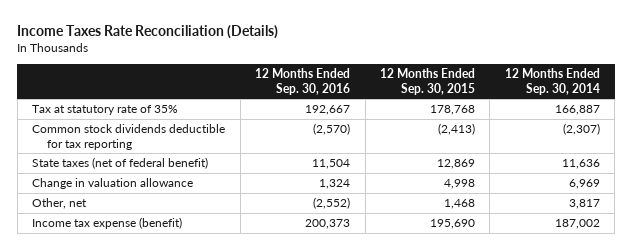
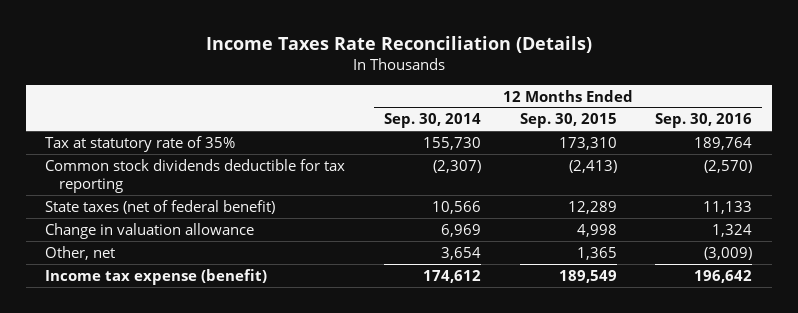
- | 12 Months Ended Sep. 30, 2016 | 12 Months Ended Sep. 30, 2015 | 12 Months Ended Sep. 30, 2014
+ | 12 Months Ended Sep. 30, 2014 | 12 Months Ended Sep. 30, 2015 | 12 Months Ended Sep. 30, 2016
- Tax at statutory rate of 35% | 192,667 | 178,768 | 166,887
+ Tax at statutory rate of 35% | 155,730 | 173,310 | 189,764
- State taxes (net of federal benefit) | 11,504 | 12,869 | 11,636
+ State taxes (net of federal benefit) | 10,566 | 12,289 | 11,133
- Other, net | (2,552) | 1,468 | 3,817
- Income tax expense (benefit) | 200,373 | 195,690 | 187,002
+ Other, net | 3,654 | 1,365 | (3,009)
+ Income tax expense (benefit) | 174,612 | 189,549 | 196,642

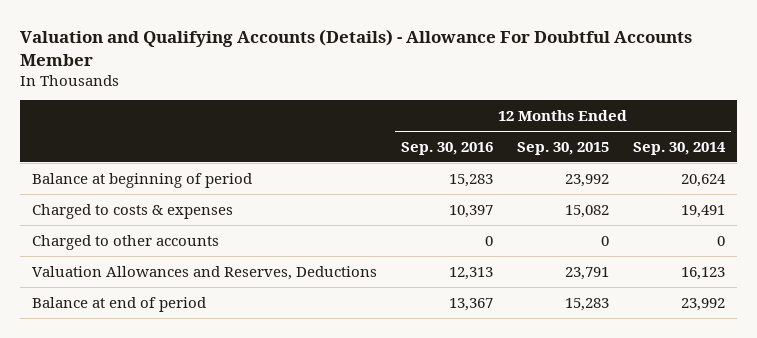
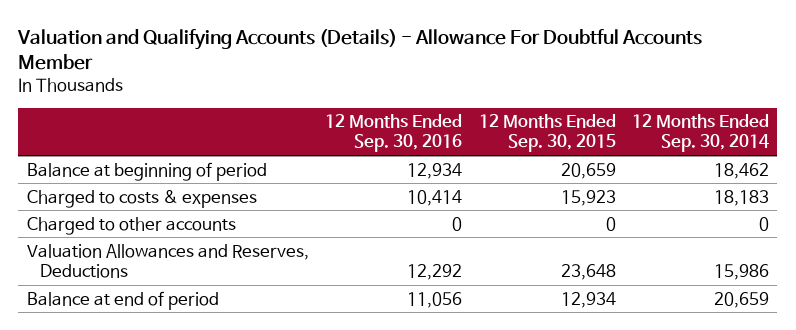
- Balance at beginning of period | 15,283 | 23,992 | 20,624
- Charged to costs & expenses | 10,397 | 15,082 | 19,491
+ Balance at beginning of period | 12,934 | 20,659 | 18,462
+ Charged to costs & expenses | 10,414 | 15,923 | 18,183
- Valuation Allowances and Reserves, Deductions | 12,313 | 23,791 | 16,123
- Balance at end of period | 13,367 | 15,283 | 23,992
+ Valuation Allowances and Reserves, Deductions | 12,292 | 23,648 | 15,986
+ Balance at end of period | 11,056 | 12,934 | 20,659

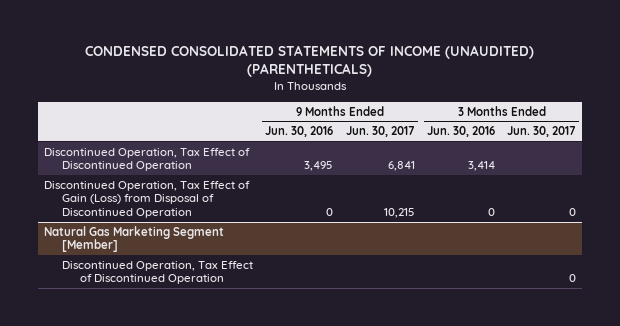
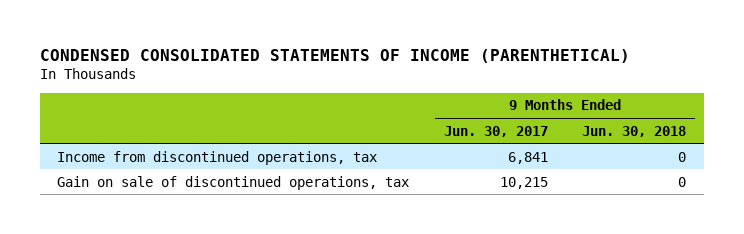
- CONDENSED CONSOLIDATED STATEMENTS OF INCOME (UNAUDITED) (PARENTHETICALS)
+ CONDENSED CONSOLIDATED STATEMENTS OF INCOME (PARENTHETICAL)
- | 9 Months Ended Jun. 30, 2016 | 9 Months Ended Jun. 30, 2017 | 3 Months Ended Jun. 30, 2016 | 3 Months Ended Jun. 30, 2017
+ | 9 Months Ended Jun. 30, 2017 | 9 Months Ended Jun. 30, 2018
- Discontinued Operation, Tax Effect of Discontinued Operation | 3,495 | 6,841 | 3,414 |
- Discontinued Operation, Tax Effect of Gain (Loss) from Disposal of Discontinued Operation | 0 | 10,215 | 0 | 0
- Natural Gas Marketing Segment [Member]
- Discontinued Operation, Tax Effect of Discontinued Operation | | | | 0
+ Income from discontinued operations, tax | 6,841 | 0
+ Gain on sale of discontinued operations, tax | 10,215 | 0

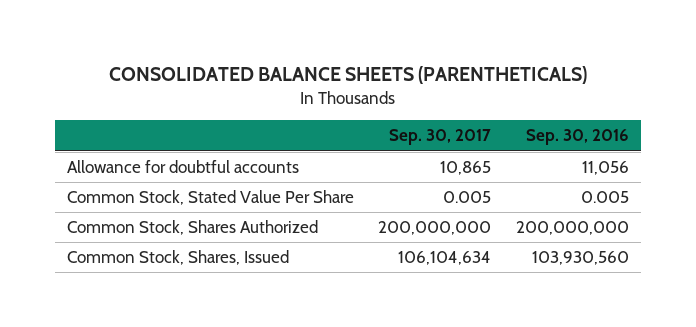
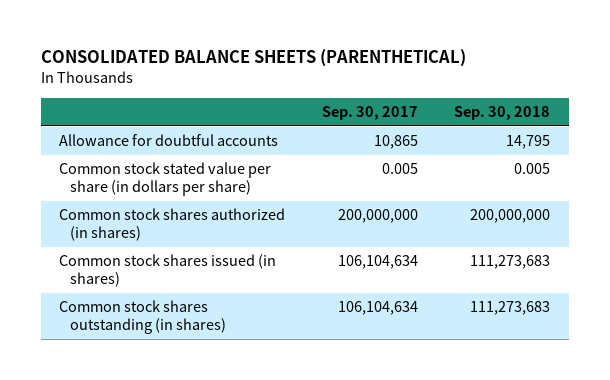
- CONSOLIDATED BALANCE SHEETS (PARENTHETICALS)
+ CONSOLIDATED BALANCE SHEETS (PARENTHETICAL)
- | Sep. 30, 2017 | Sep. 30, 2016
+ | Sep. 30, 2017 | Sep. 30, 2018
- Common Stock, Stated Value Per Share | 0.005 | 0.005
- Common Stock, Shares Authorized | 200,000,000 | 200,000,000
- Common Stock, Shares, Issued | 106,104,634 | 103,930,560
+ Common stock stated value per share (in dollars per share) | 0.005 | 0.005
+ Common stock shares authorized (in shares) | 200,000,000 | 200,000,000
+ Common stock shares issued (in shares) | 106,104,634 | 111,273,683
+ Common stock shares outstanding (in shares) | 106,104,634 | 111,273,683

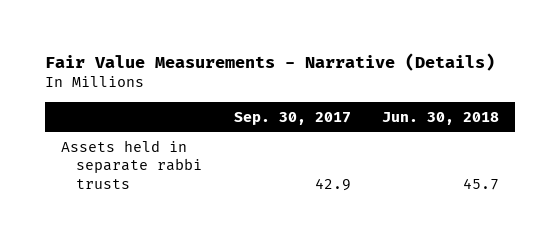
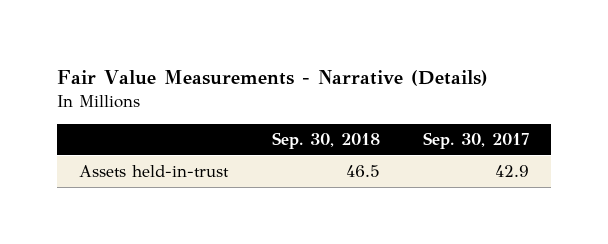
- | Sep. 30, 2017 | Jun. 30, 2018
+ | Sep. 30, 2018 | Sep. 30, 2017
- Assets held in separate rabbi trusts | 42.9 | 45.7
+ Assets held-in-trust | 46.5 | 42.9

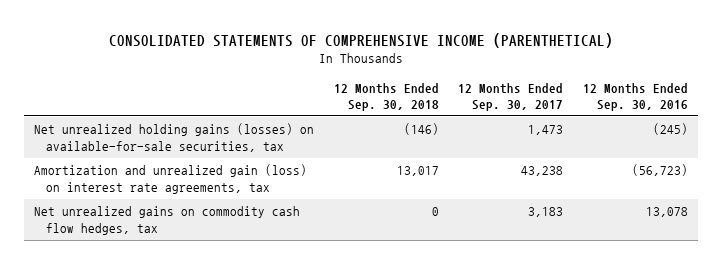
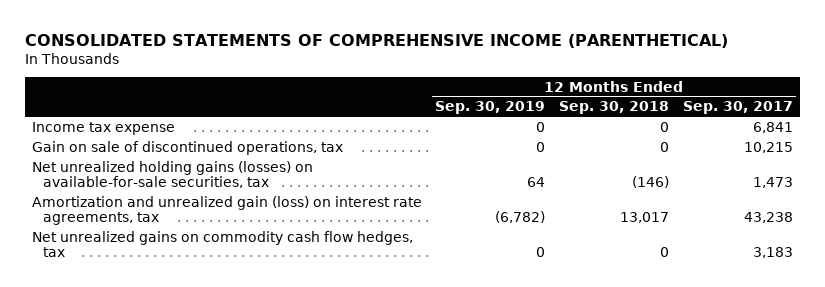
- | 12 Months Ended Sep. 30, 2018 | 12 Months Ended Sep. 30, 2017 | 12 Months Ended Sep. 30, 2016
+ | 12 Months Ended Sep. 30, 2019 | 12 Months Ended Sep. 30, 2018 | 12 Months Ended Sep. 30, 2017
+ Income tax expense | 0 | 0 | 6,841
+ Gain on sale of discontinued operations, tax | 0 | 0 | 10,215

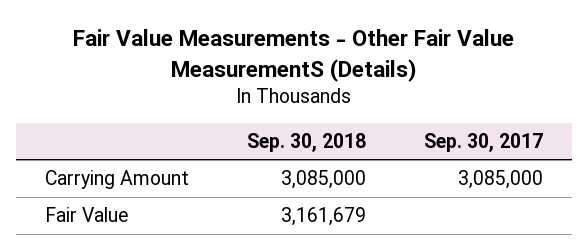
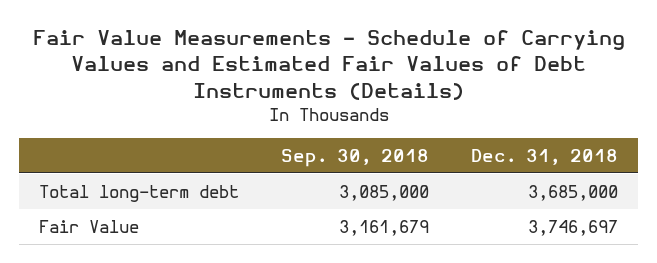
- Fair Value Measurements - Other Fair Value MeasurementS (Details)
+ Fair Value Measurements - Schedule of Carrying Values and Estimated Fair Values of Debt Instruments (Details)
- | Sep. 30, 2018 | Sep. 30, 2017
+ | Sep. 30, 2018 | Dec. 31, 2018
- Carrying Amount | 3,085,000 | 3,085,000
+ Total long-term debt | 3,085,000 | 3,685,000

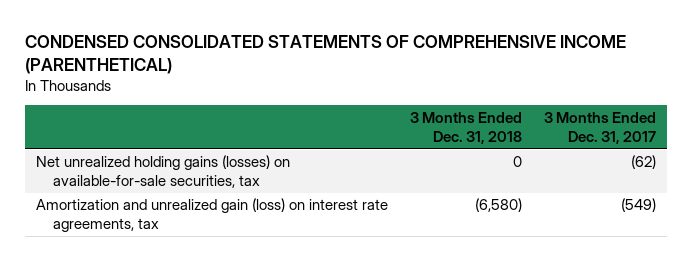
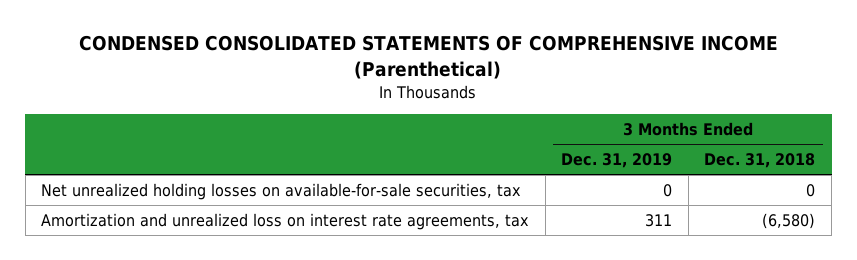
- CONDENSED CONSOLIDATED STATEMENTS OF COMPREHENSIVE INCOME (PARENTHETICAL)
+ CONDENSED CONSOLIDATED STATEMENTS OF COMPREHENSIVE INCOME (Parenthetical)
- | 3 Months Ended Dec. 31, 2018 | 3 Months Ended Dec. 31, 2017
+ | 3 Months Ended Dec. 31, 2019 | 3 Months Ended Dec. 31, 2018
- Net unrealized holding gains (losses) on available-for-sale securities, tax | 0 | (62)
- Amortization and unrealized gain (loss) on interest rate agreements, tax | (6,580) | (549)
+ Net unrealized holding losses on available-for-sale securities, tax | 0 | 0
+ Amortization and unrealized loss on interest rate agreements, tax | 311 | (6,580)

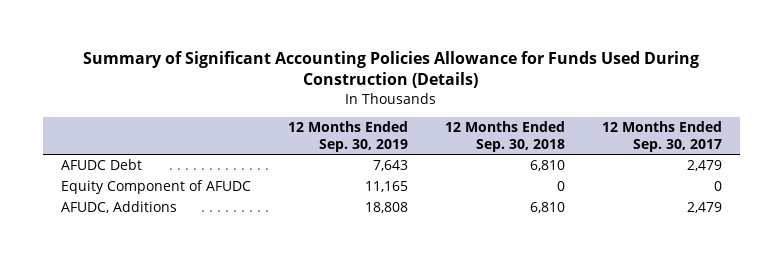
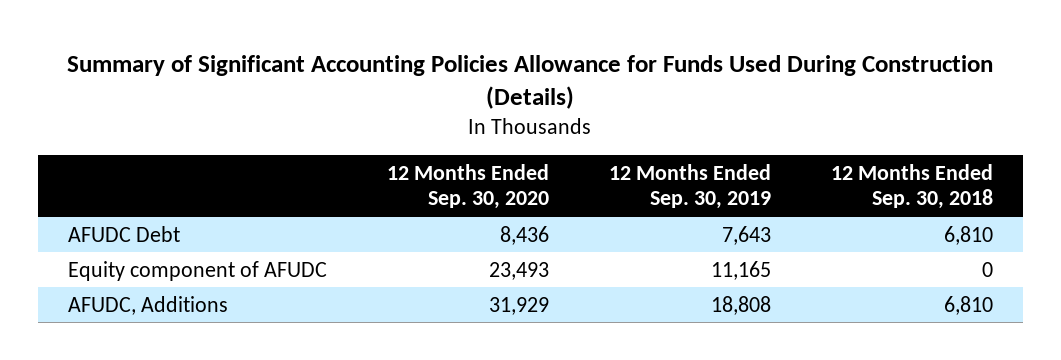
- | 12 Months Ended Sep. 30, 2019 | 12 Months Ended Sep. 30, 2018 | 12 Months Ended Sep. 30, 2017
+ | 12 Months Ended Sep. 30, 2020 | 12 Months Ended Sep. 30, 2019 | 12 Months Ended Sep. 30, 2018
- Equity Component of AFUDC | 11,165 | 0 | 0
+ Equity component of AFUDC | 23,493 | 11,165 | 0

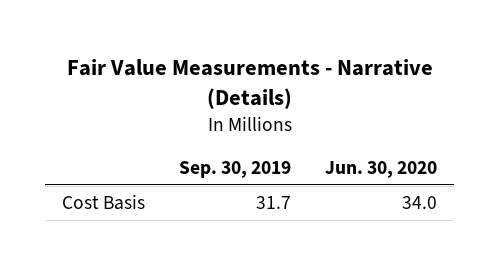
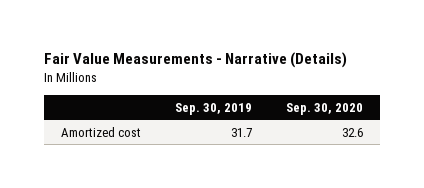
- | Sep. 30, 2019 | Jun. 30, 2020
+ | Sep. 30, 2019 | Sep. 30, 2020
- Cost Basis | 31.7 | 34.0
+ Amortized cost | 31.7 | 32.6

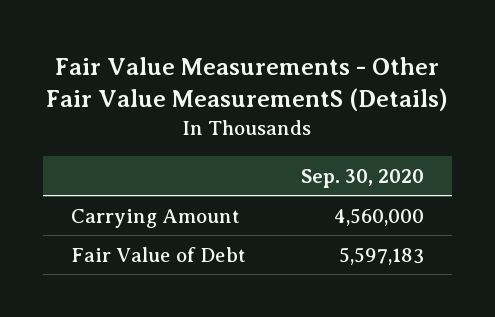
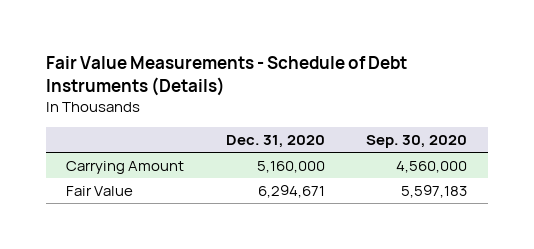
- Fair Value Measurements - Other Fair Value MeasurementS (Details)
+ Fair Value Measurements - Schedule of Debt Instruments (Details)
- | Sep. 30, 2020
+ | Dec. 31, 2020 | Sep. 30, 2020
- Fair Value of Debt | 5,597,183
+ Fair Value | 6,294,671 | 5,597,183

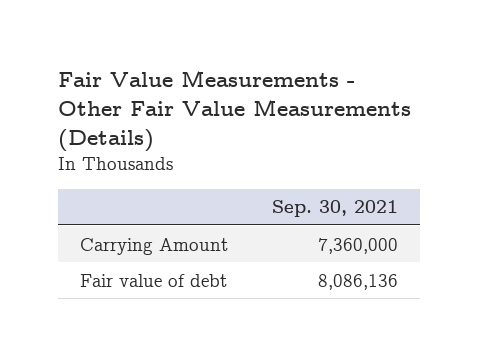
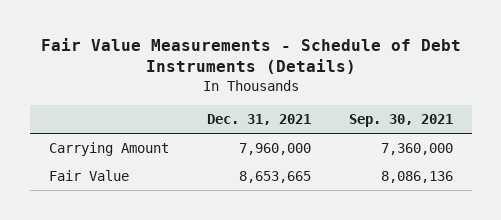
- Fair Value Measurements - Other Fair Value Measurements (Details)
+ Fair Value Measurements - Schedule of Debt Instruments (Details)
- | Sep. 30, 2021
+ | Dec. 31, 2021 | Sep. 30, 2021
- Fair value of debt | 8,086,136
+ Fair Value | 8,653,665 | 8,086,136

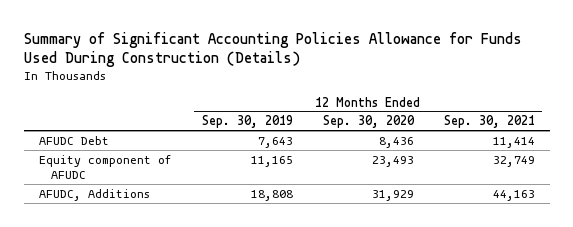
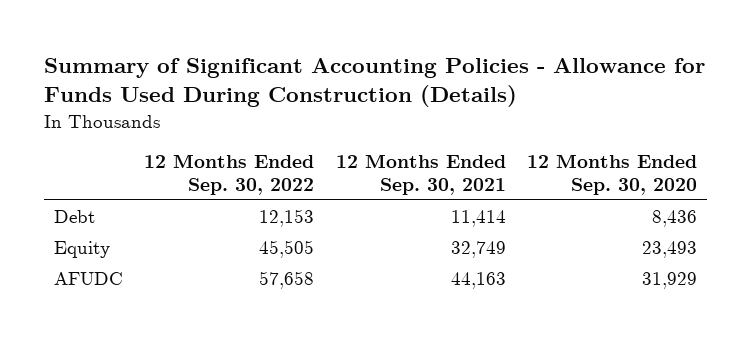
- Summary of Significant Accounting Policies Allowance for Funds Used During Construction (Details)
+ Summary of Significant Accounting Policies - Allowance for Funds Used During Construction (Details)
- | 12 Months Ended Sep. 30, 2019 | 12 Months Ended Sep. 30, 2020 | 12 Months Ended Sep. 30, 2021
+ | 12 Months Ended Sep. 30, 2022 | 12 Months Ended Sep. 30, 2021 | 12 Months Ended Sep. 30, 2020
- AFUDC Debt | 7,643 | 8,436 | 11,414
- Equity component of AFUDC | 11,165 | 23,493 | 32,749
- AFUDC, Additions | 18,808 | 31,929 | 44,163
+ Debt | 12,153 | 11,414 | 8,436
+ Equity | 45,505 | 32,749 | 23,493
+ AFUDC | 57,658 | 44,163 | 31,929

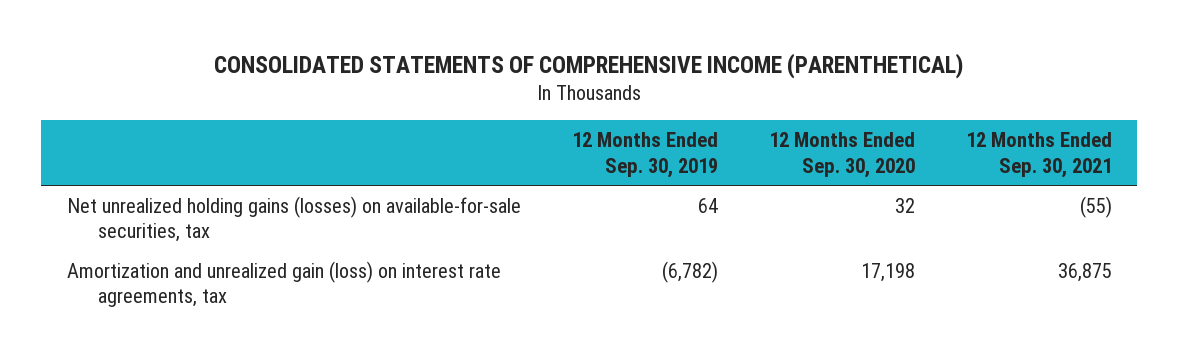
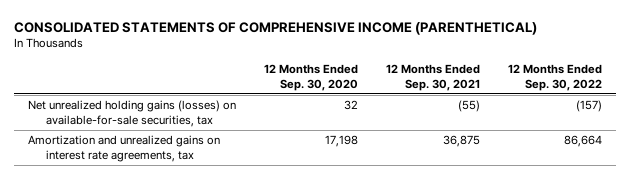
- | 12 Months Ended Sep. 30, 2019 | 12 Months Ended Sep. 30, 2020 | 12 Months Ended Sep. 30, 2021
+ | 12 Months Ended Sep. 30, 2020 | 12 Months Ended Sep. 30, 2021 | 12 Months Ended Sep. 30, 2022
- Amortization and unrealized gain (loss) on interest rate agreements, tax | (6,782) | 17,198 | 36,875
+ Amortization and unrealized gains on interest rate agreements, tax | 17,198 | 36,875 | 86,664

